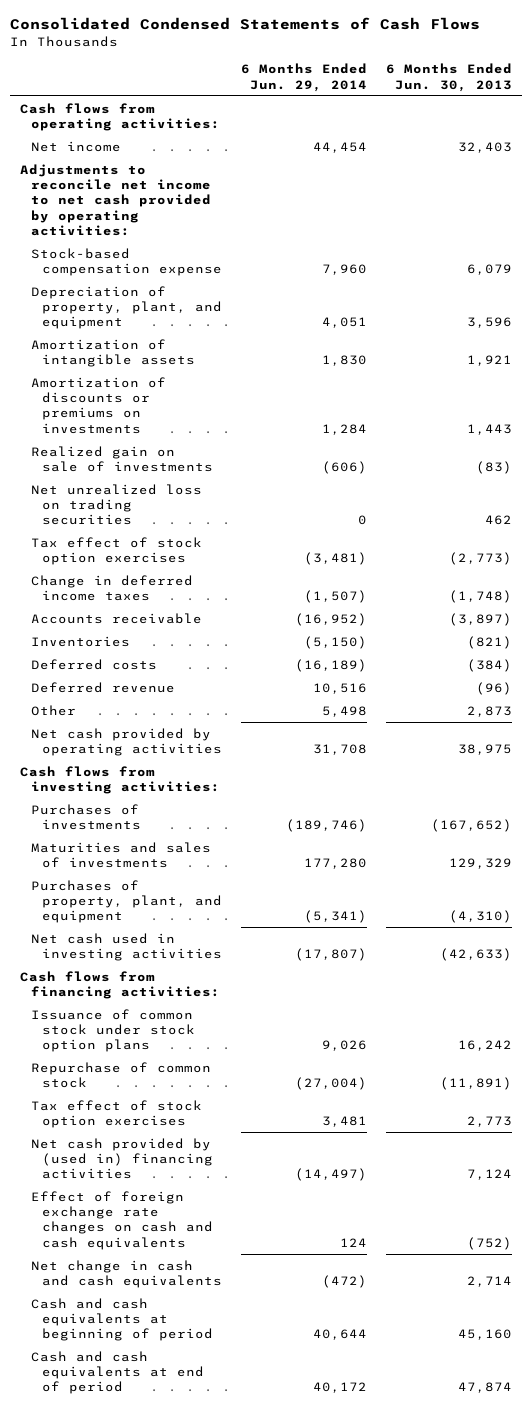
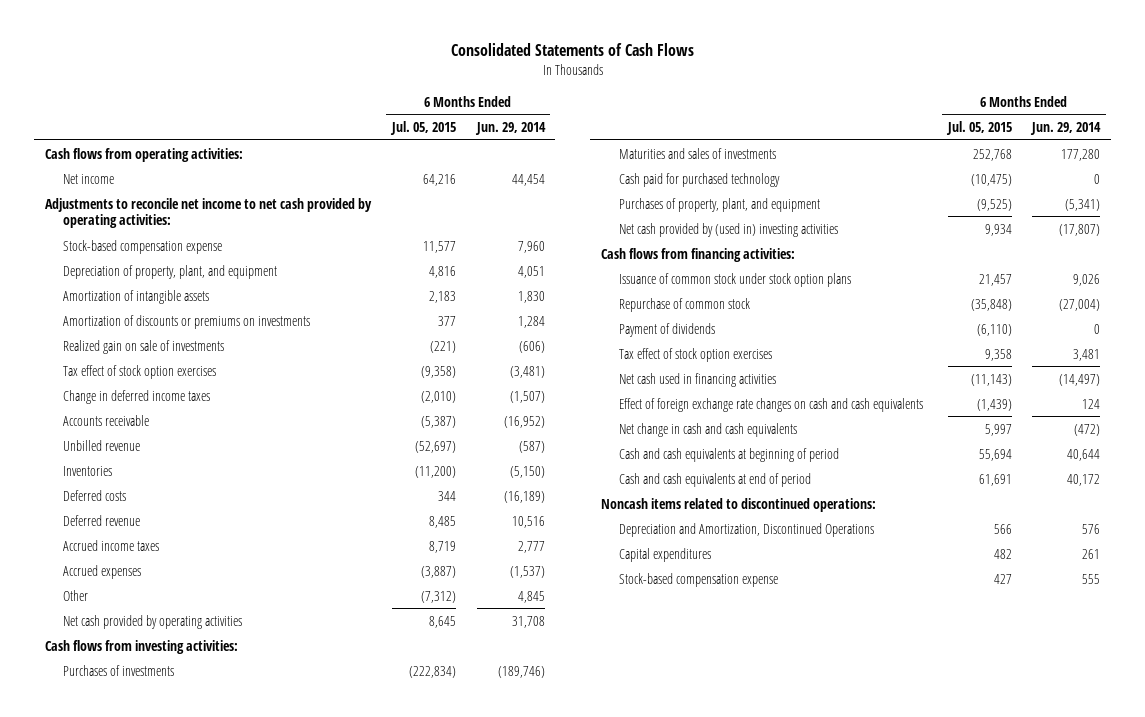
- Consolidated Condensed Statements of Cash Flows
+ Consolidated Statements of Cash Flows
- | 6 Months Ended Jun. 29, 2014 | 6 Months Ended Jun. 30, 2013
+ | 6 Months Ended Jul. 05, 2015 | 6 Months Ended Jun. 29, 2014
- Net unrealized loss on trading securities | 0 | 462
+ Unbilled revenue | (52,697) | (587)
- Other | 5,498 | 2,873
+ Accrued income taxes | 8,719 | 2,777
+ Accrued expenses | (3,887) | (1,537)
+ Other | (7,312) | 4,845
+ Cash paid for purchased technology | (10,475) | 0
- Net cash used in investing activities | (17,807) | (42,633)
+ Net cash provided by (used in) investing activities | 9,934 | (17,807)
+ Payment of dividends | (6,110) | 0
- Net cash provided by (used in) financing activities | (14,497) | 7,124
+ Net cash used in financing activities | (11,143) | (14,497)
+ Noncash items related to discontinued operations:
+ Depreciation and Amortization, Discontinued Operations | 566 | 576
+ Capital expenditures | 482 | 261
+ Stock-based compensation expense | 427 | 555

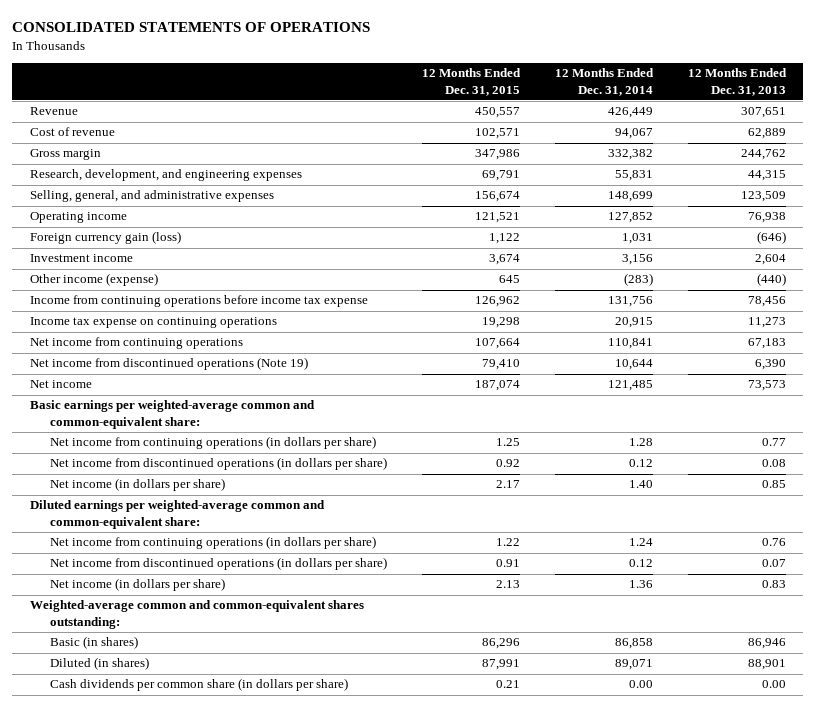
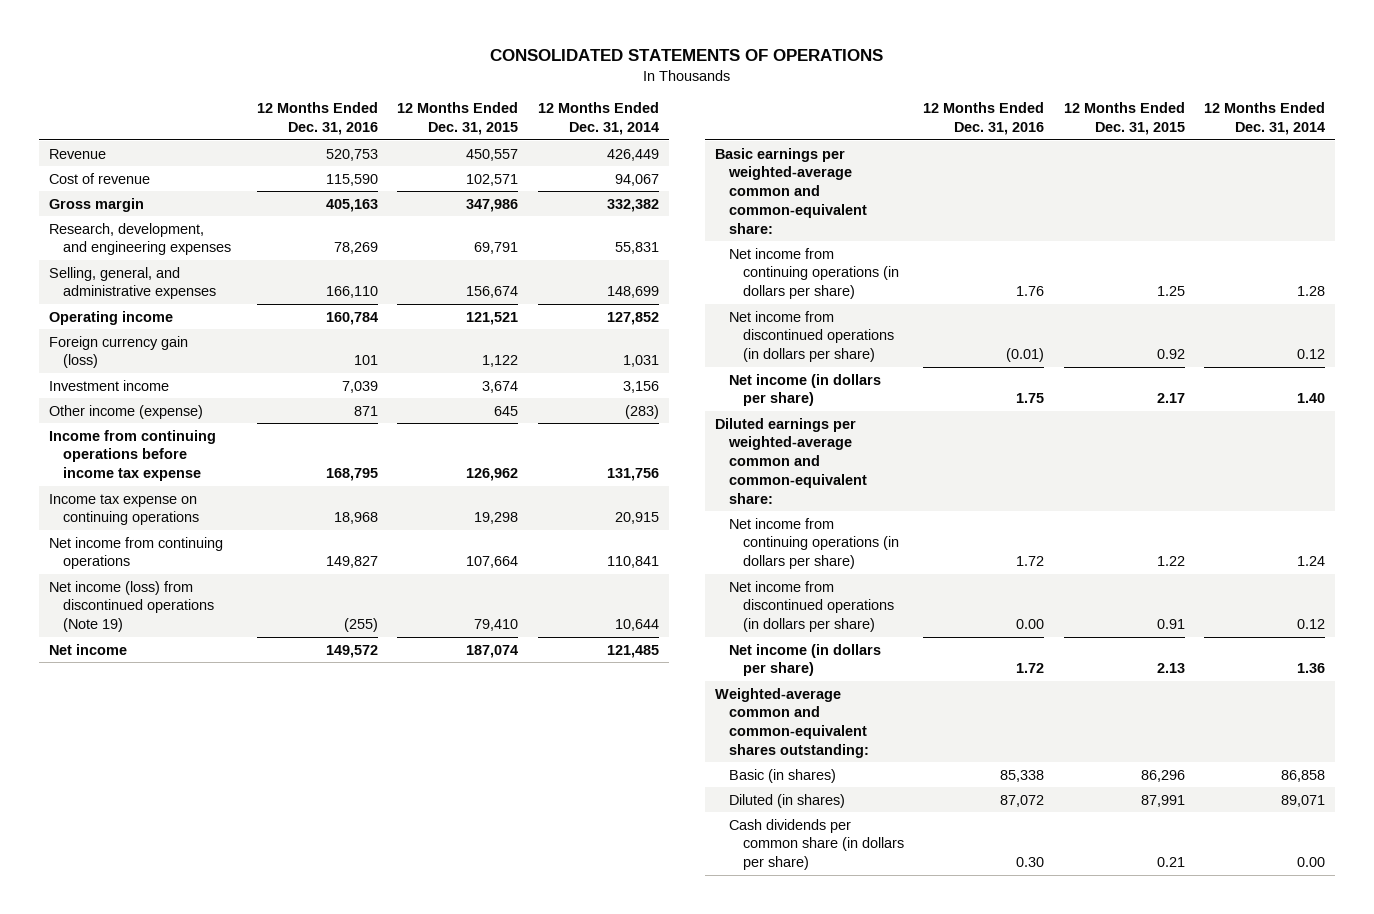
- | 12 Months Ended Dec. 31, 2015 | 12 Months Ended Dec. 31, 2014 | 12 Months Ended Dec. 31, 2013
+ | 12 Months Ended Dec. 31, 2016 | 12 Months Ended Dec. 31, 2015 | 12 Months Ended Dec. 31, 2014
- Net income from discontinued operations (Note 19) | 79,410 | 10,644 | 6,390
+ Net income (loss) from discontinued operations (Note 19) | (255) | 79,410 | 10,644

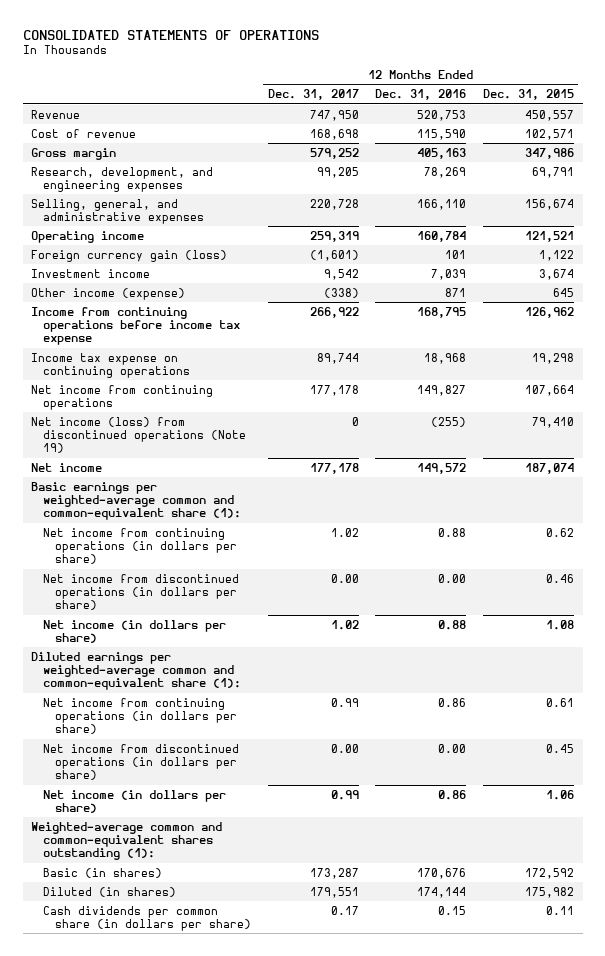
- | 12 Months Ended Dec. 31, 2016 | 12 Months Ended Dec. 31, 2015 | 12 Months Ended Dec. 31, 2014
+ | 12 Months Ended Dec. 31, 2017 | 12 Months Ended Dec. 31, 2016 | 12 Months Ended Dec. 31, 2015
- Basic earnings per weighted-average common and common-equivalent share:
- Net income from continuing operations (in dollars per share) | 1.76 | 1.25 | 1.28
- Net income from discontinued operations (in dollars per share) | (0.01) | 0.92 | 0.12
- Net income (in dollars per share) | 1.75 | 2.17 | 1.40
- Diluted earnings per weighted-average common and common-equivalent share:
- Net income from continuing operations (in dollars per share) | 1.72 | 1.22 | 1.24
- Net income from discontinued operations (in dollars per share) | 0.00 | 0.91 | 0.12
- Net income (in dollars per share) | 1.72 | 2.13 | 1.36
- Weighted-average common and common-equivalent shares outstanding:
- Basic (in shares) | 85,338 | 86,296 | 86,858
- Diluted (in shares) | 87,072 | 87,991 | 89,071
- Cash dividends per common share (in dollars per share) | 0.30 | 0.21 | 0.00
+ Basic earnings per weighted-average common and common-equivalent share (1):
+ Net income from continuing operations (in dollars per share) | 1.02 | 0.88 | 0.62
+ Net income from discontinued operations (in dollars per share) | 0.00 | 0.00 | 0.46
+ Net income (in dollars per share) | 1.02 | 0.88 | 1.08
+ Diluted earnings per weighted-average common and common-equivalent share (1):
+ Net income from continuing operations (in dollars per share) | 0.99 | 0.86 | 0.61
+ Net income from discontinued operations (in dollars per share) | 0.00 | 0.00 | 0.45
+ Net income (in dollars per share) | 0.99 | 0.86 | 1.06
+ Weighted-average common and common-equivalent shares outstanding (1):
+ Basic (in shares) | 173,287 | 170,676 | 172,592
+ Diluted (in shares) | 179,551 | 174,144 | 175,982
+ Cash dividends per common share (in dollars per share) | 0.17 | 0.15 | 0.11

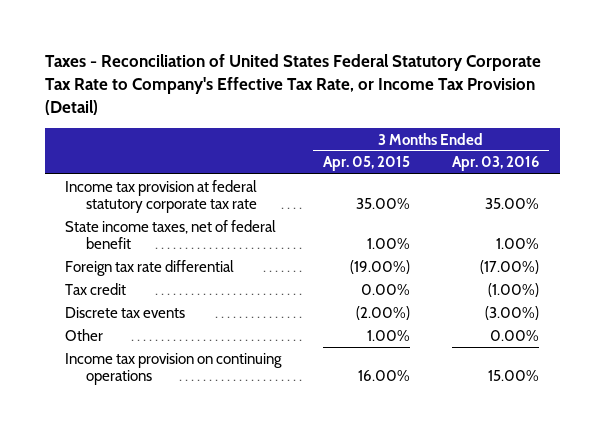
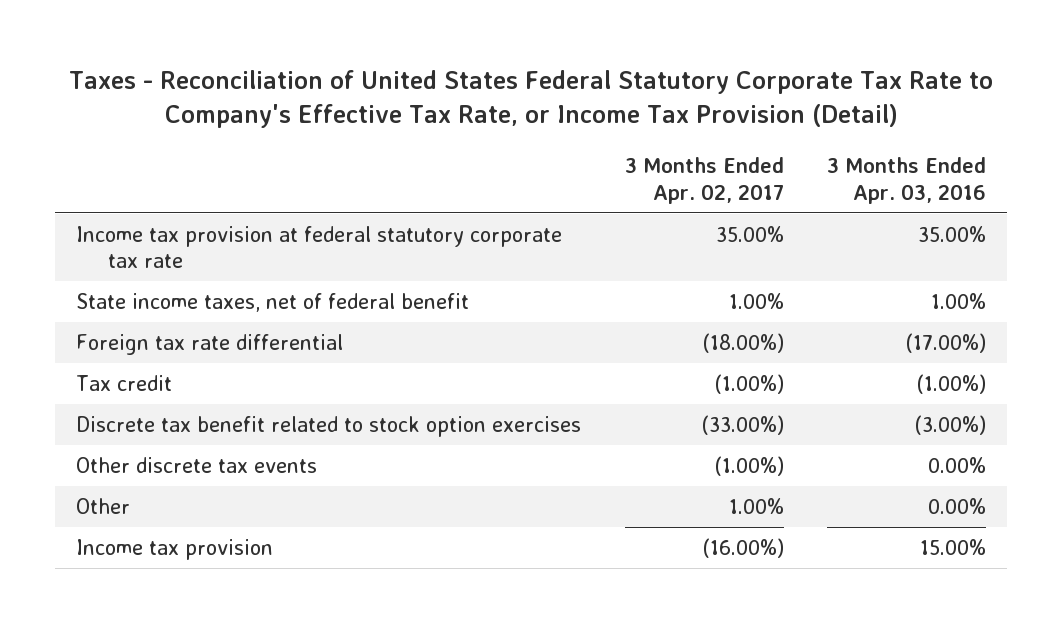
- | 3 Months Ended Apr. 05, 2015 | 3 Months Ended Apr. 03, 2016
+ | 3 Months Ended Apr. 02, 2017 | 3 Months Ended Apr. 03, 2016
- Discrete tax events | (2.00%) | (3.00%)
+ Discrete tax benefit related to stock option exercises | (33.00%) | (3.00%)
+ Other discrete tax events | (1.00%) | 0.00%
- Income tax provision on continuing operations | 16.00% | 15.00%
+ Income tax provision | (16.00%) | 15.00%

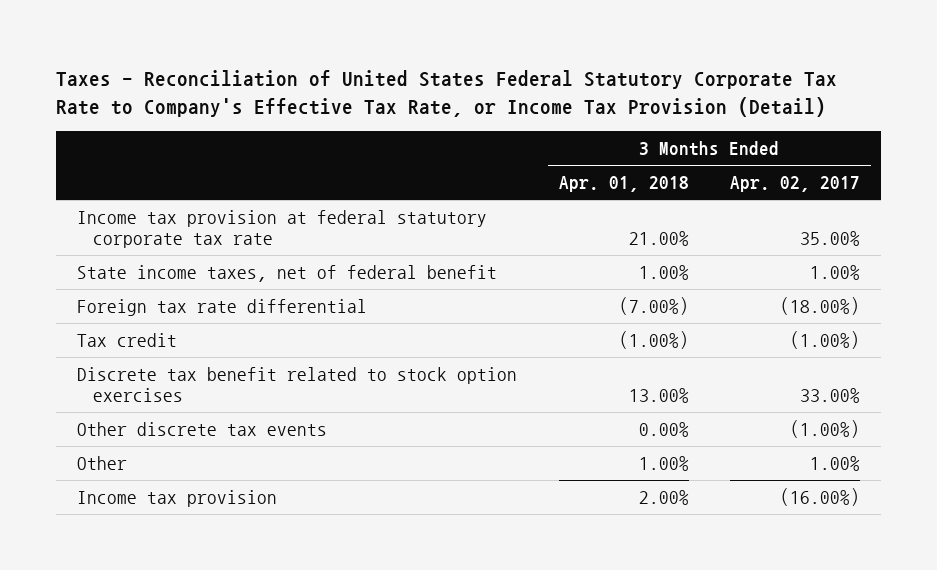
- | 3 Months Ended Apr. 02, 2017 | 3 Months Ended Apr. 03, 2016
+ | 3 Months Ended Apr. 01, 2018 | 3 Months Ended Apr. 02, 2017
- Discrete tax benefit related to stock option exercises | (33.00%) | (3.00%)
+ Discrete tax benefit related to stock option exercises | 13.00% | 33.00%

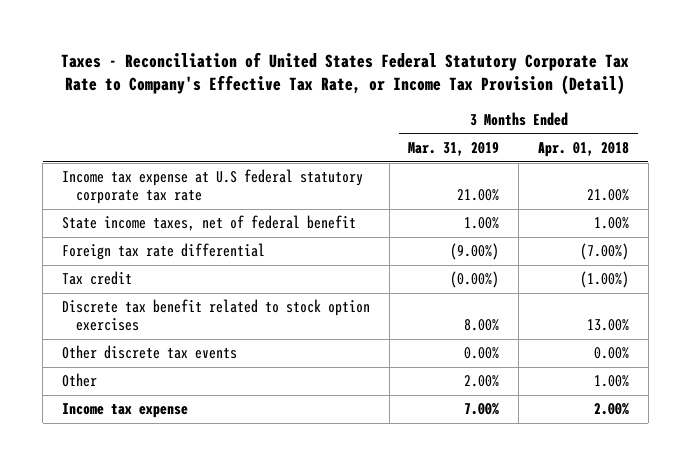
- | 3 Months Ended Apr. 01, 2018 | 3 Months Ended Apr. 02, 2017
+ | 3 Months Ended Mar. 31, 2019 | 3 Months Ended Apr. 01, 2018
- Income tax provision at federal statutory corporate tax rate | 21.00% | 35.00%
+ Income tax expense at U.S federal statutory corporate tax rate | 21.00% | 21.00%
- Income tax provision | 2.00% | (16.00%)
+ Income tax expense | 7.00% | 2.00%

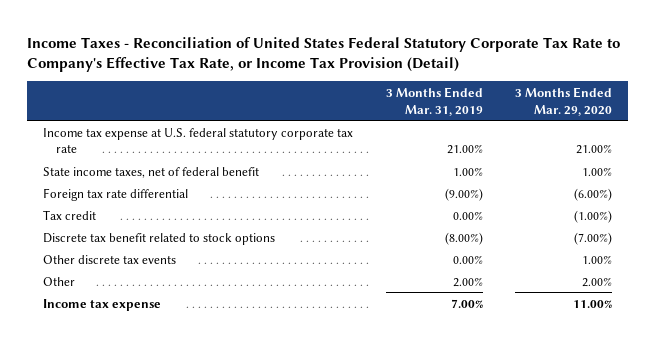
- Taxes - Reconciliation of United States Federal Statutory Corporate Tax Rate to Company's Effective Tax Rate, or Income Tax Provision (Detail)
+ Income Taxes - Reconciliation of United States Federal Statutory Corporate Tax Rate to Company's Effective Tax Rate, or Income Tax Provision (Detail)
- | 3 Months Ended Mar. 31, 2019 | 3 Months Ended Apr. 01, 2018
+ | 3 Months Ended Mar. 31, 2019 | 3 Months Ended Mar. 29, 2020
- Income tax expense at U.S federal statutory corporate tax rate | 21.00% | 21.00%
+ Income tax expense at U.S. federal statutory corporate tax rate | 21.00% | 21.00%
- Tax credit | (0.00%) | (1.00%)
- Discrete tax benefit related to stock option exercises | 8.00% | 13.00%
+ Tax credit | 0.00% | (1.00%)
+ Discrete tax benefit related to stock options | (8.00%) | (7.00%)

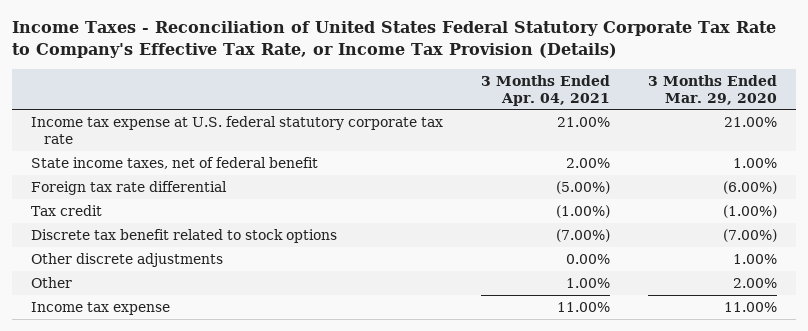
- Income Taxes - Reconciliation of United States Federal Statutory Corporate Tax Rate to Company's Effective Tax Rate, or Income Tax Provision (Detail)
+ Income Taxes - Reconciliation of United States Federal Statutory Corporate Tax Rate to Company's Effective Tax Rate, or Income Tax Provision (Details)
- | 3 Months Ended Mar. 31, 2019 | 3 Months Ended Mar. 29, 2020
+ | 3 Months Ended Apr. 04, 2021 | 3 Months Ended Mar. 29, 2020
- Other discrete tax events | 0.00% | 1.00%
+ Other discrete adjustments | 0.00% | 1.00%

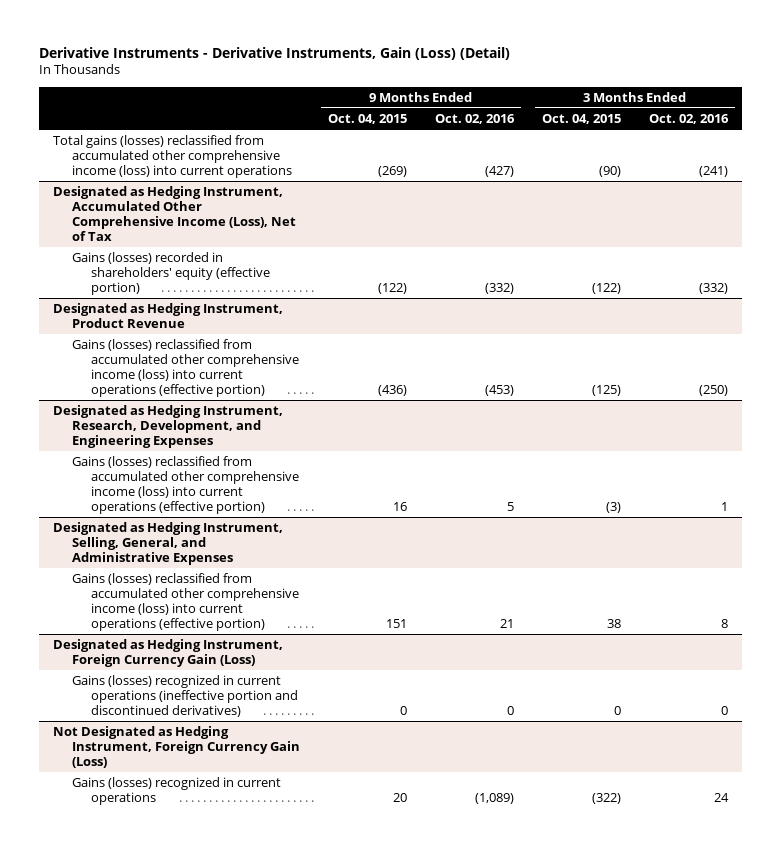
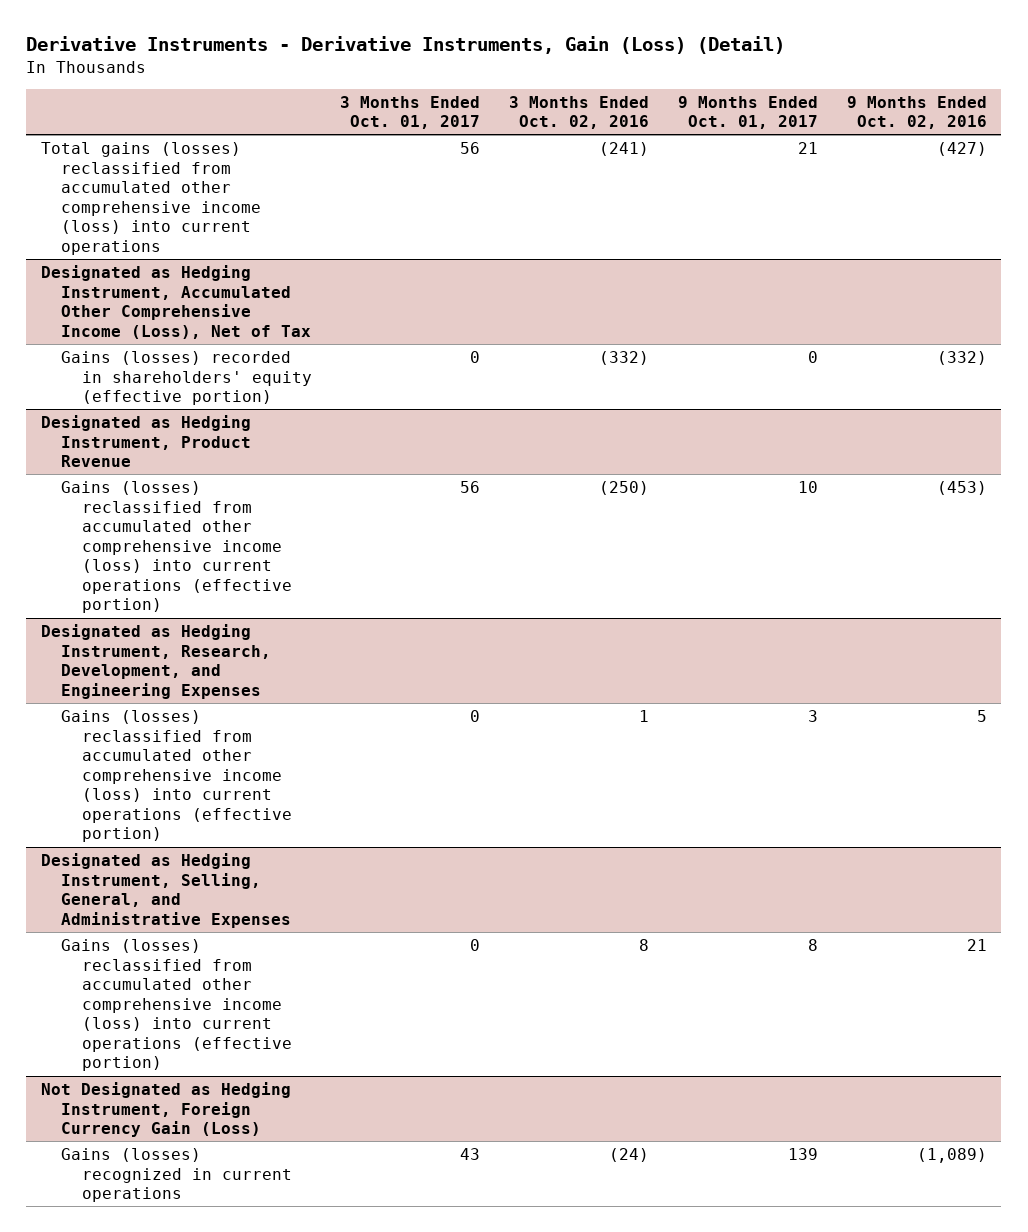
- | 9 Months Ended Oct. 04, 2015 | 9 Months Ended Oct. 02, 2016 | 3 Months Ended Oct. 04, 2015 | 3 Months Ended Oct. 02, 2016
+ | 3 Months Ended Oct. 01, 2017 | 3 Months Ended Oct. 02, 2016 | 9 Months Ended Oct. 01, 2017 | 9 Months Ended Oct. 02, 2016
- Designated as Hedging Instrument, Foreign Currency Gain (Loss)
- Gains (losses) recognized in current operations (ineffective portion and discontinued derivatives) | 0 | 0 | 0 | 0
@ Not Designated as Hedging Instrument, Foreign Currency Gain (Loss)
- Gains (losses) recognized in current operations | 20 | (1,089) | (322) | 24
+ Gains (losses) recognized in current operations | 43 | (24) | 139 | (1,089)

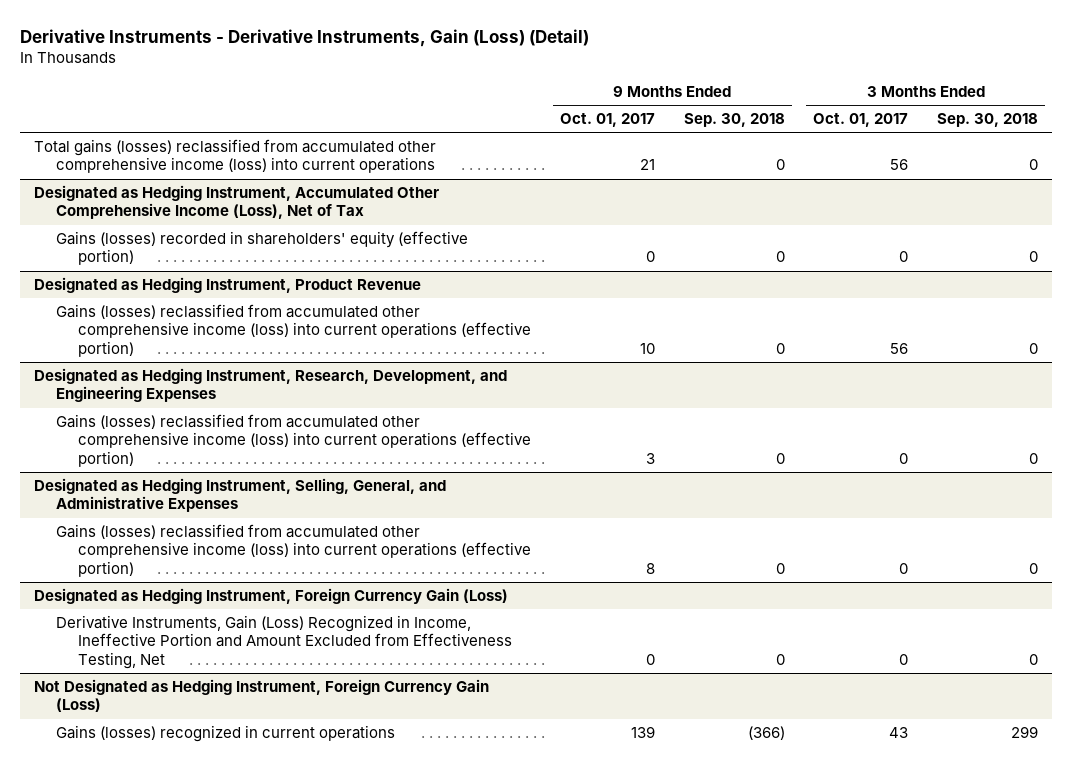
- | 3 Months Ended Oct. 01, 2017 | 3 Months Ended Oct. 02, 2016 | 9 Months Ended Oct. 01, 2017 | 9 Months Ended Oct. 02, 2016
+ | 9 Months Ended Oct. 01, 2017 | 9 Months Ended Sep. 30, 2018 | 3 Months Ended Oct. 01, 2017 | 3 Months Ended Sep. 30, 2018
+ Designated as Hedging Instrument, Foreign Currency Gain (Loss)
+ Derivative Instruments, Gain (Loss) Recognized in Income, Ineffective Portion and Amount Excluded from Effectiveness Testing, Net | 0 | 0 | 0 | 0

